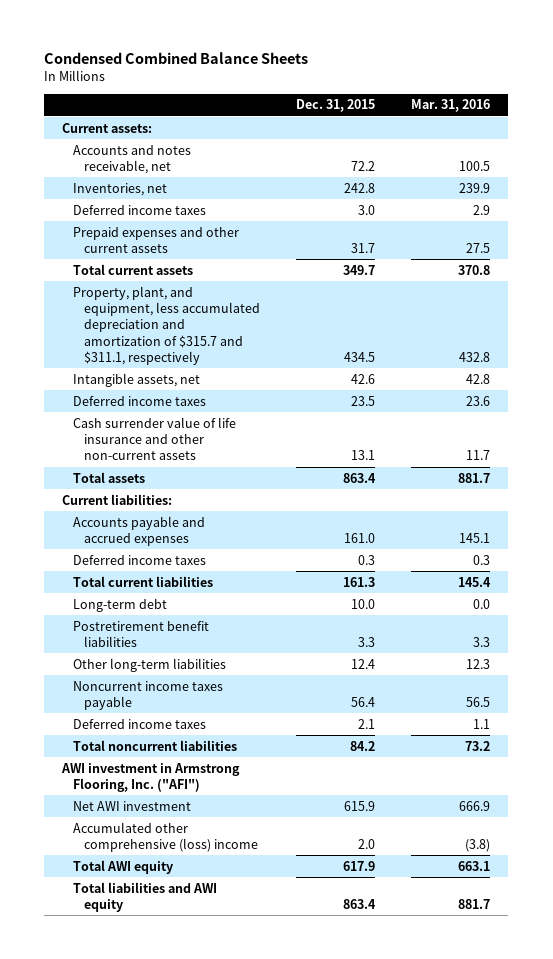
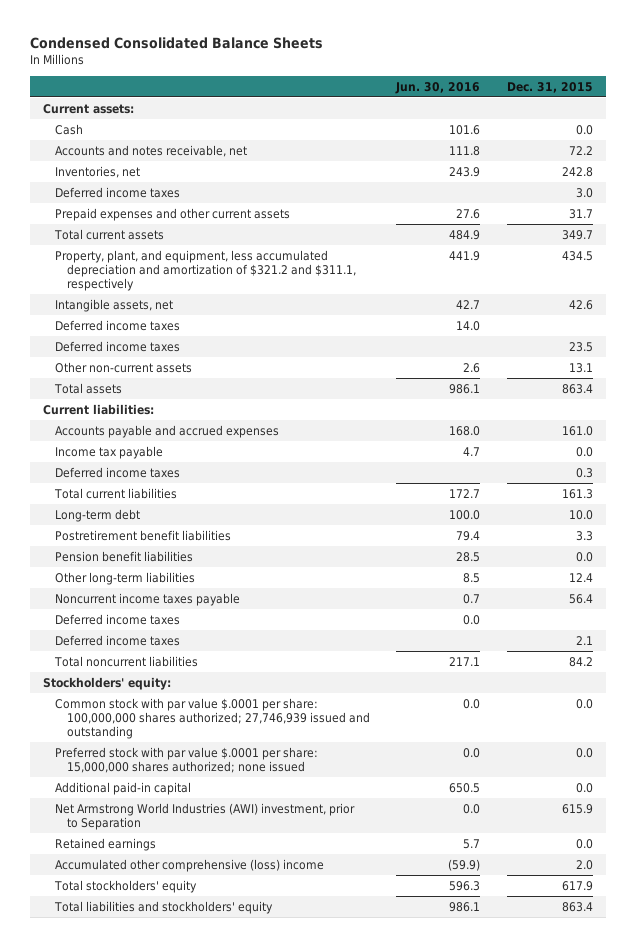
- Condensed Combined Balance Sheets
+ Condensed Consolidated Balance Sheets
- | Dec. 31, 2015 | Mar. 31, 2016
+ | Jun. 30, 2016 | Dec. 31, 2015
+ Cash | 101.6 | 0.0
- Property, plant, and equipment, less accumulated depreciation and amortization of $315.7 and $311.1, respectively | 434.5 | 432.8
+ Property, plant, and equipment, less accumulated depreciation and amortization of $321.2 and $311.1, respectively | 441.9 | 434.5
+ Deferred income taxes | 14.0 |
- Cash surrender value of life insurance and other non-current assets | 13.1 | 11.7
+ Other non-current assets | 2.6 | 13.1
+ Income tax payable | 4.7 | 0.0
+ Pension benefit liabilities | 28.5 | 0.0
+ Deferred income taxes | 0.0 |
- AWI investment in Armstrong Flooring, Inc. ("AFI")
- Net AWI investment | 615.9 | 666.9
+ Stockholders' equity:
+ Common stock with par value $.0001 per share: 100,000,000 shares authorized; 27,746,939 issued and outstanding | 0.0 | 0.0
+ Preferred stock with par value $.0001 per share: 15,000,000 shares authorized; none issued | 0.0 | 0.0
+ Additional paid-in capital | 650.5 | 0.0
+ Net Armstrong World Industries (AWI) investment, prior to Separation | 0.0 | 615.9
+ Retained earnings | 5.7 | 0.0
- Total AWI equity | 617.9 | 663.1
- Total liabilities and AWI equity | 863.4 | 881.7
+ Total stockholders' equity | 596.3 | 617.9
+ Total liabilities and stockholders' equity | 986.1 | 863.4

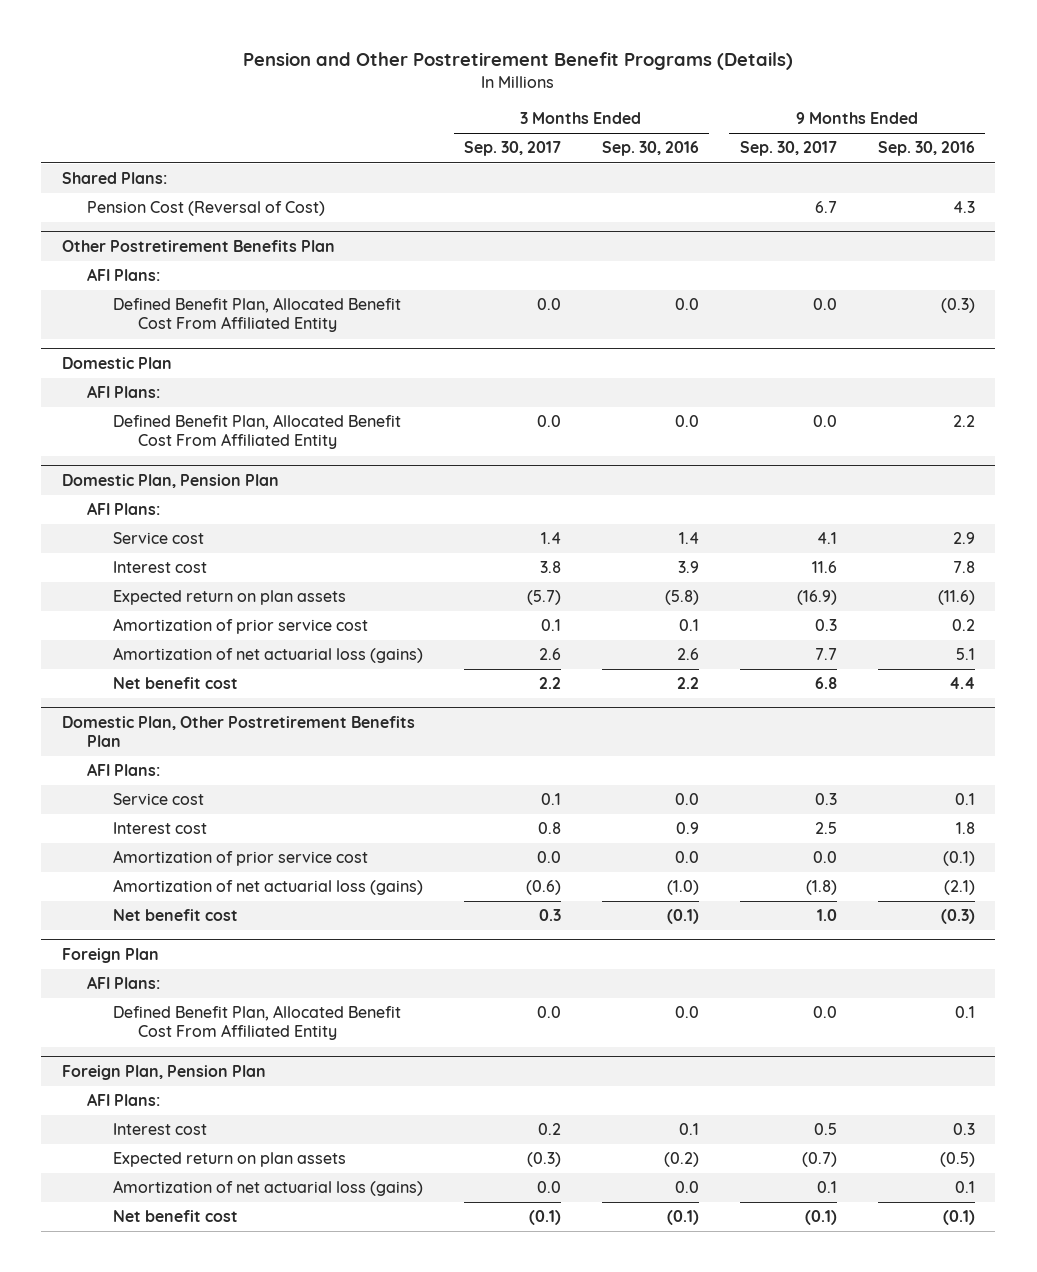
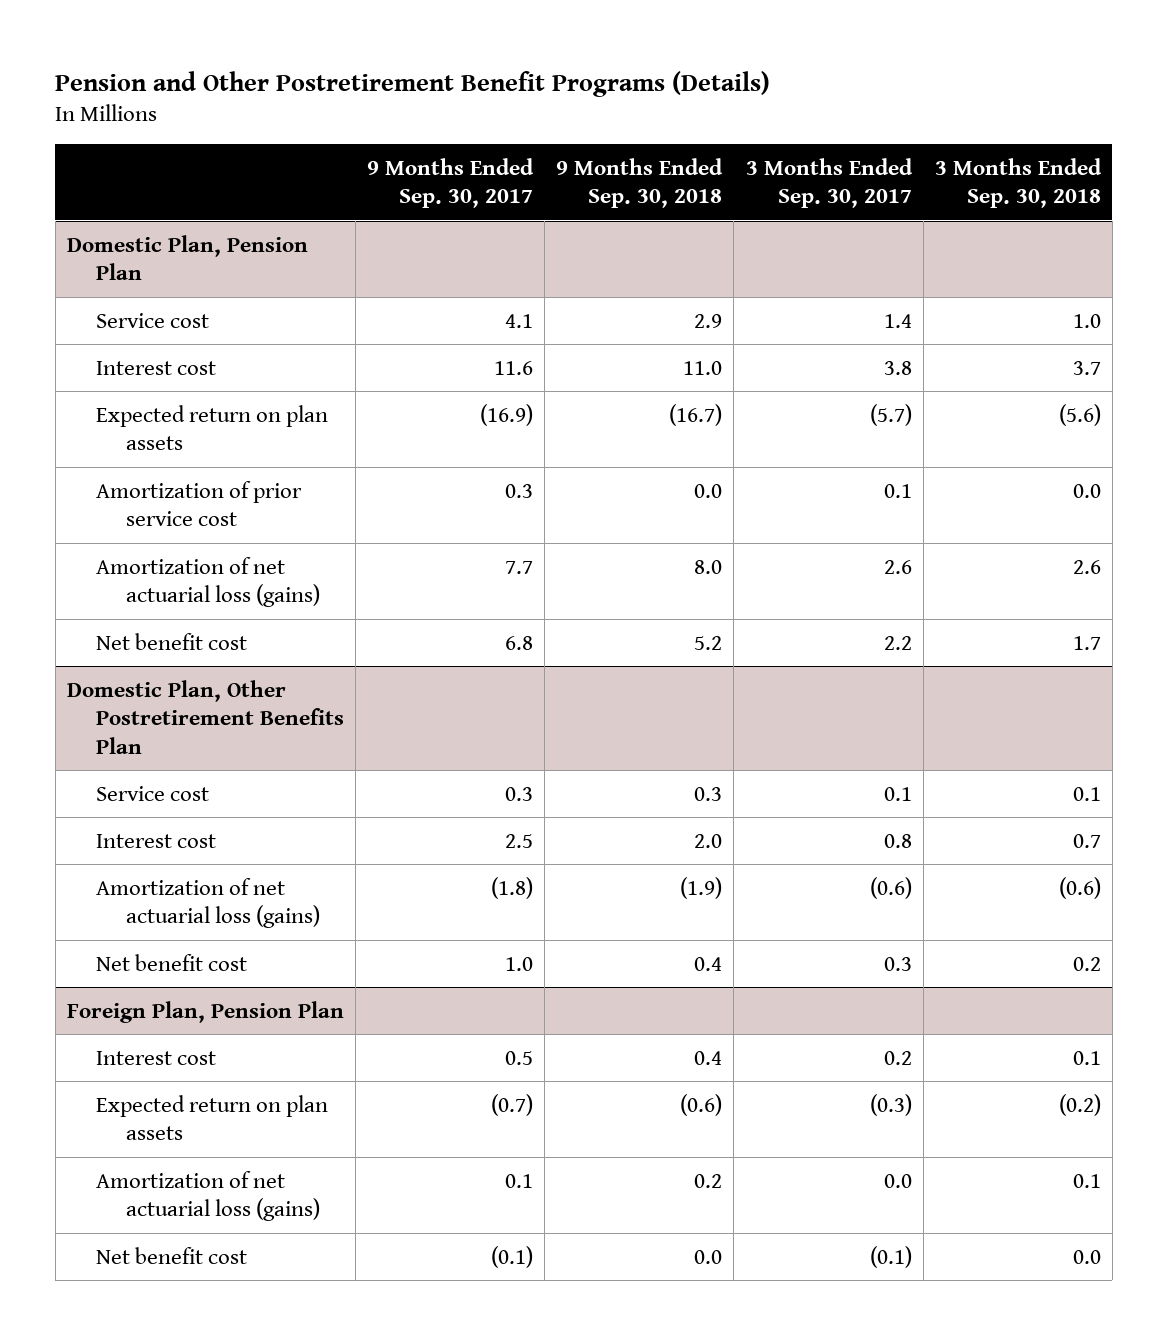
- | 3 Months Ended Sep. 30, 2017 | 3 Months Ended Sep. 30, 2016 | 9 Months Ended Sep. 30, 2017 | 9 Months Ended Sep. 30, 2016
+ | 9 Months Ended Sep. 30, 2017 | 9 Months Ended Sep. 30, 2018 | 3 Months Ended Sep. 30, 2017 | 3 Months Ended Sep. 30, 2018
- Shared Plans:
- Pension Cost (Reversal of Cost) | | | 6.7 | 4.3
- Other Postretirement Benefits Plan
- AFI Plans:
- Defined Benefit Plan, Allocated Benefit Cost From Affiliated Entity | 0.0 | 0.0 | 0.0 | (0.3)
- Domestic Plan
- AFI Plans:
- Defined Benefit Plan, Allocated Benefit Cost From Affiliated Entity | 0.0 | 0.0 | 0.0 | 2.2
@ Domestic Plan, Pension Plan
- AFI Plans:
@ Domestic Plan, Other Postretirement Benefits Plan
- AFI Plans:
- Amortization of prior service cost | 0.0 | 0.0 | 0.0 | (0.1)
- Foreign Plan
- AFI Plans:
- Defined Benefit Plan, Allocated Benefit Cost From Affiliated Entity | 0.0 | 0.0 | 0.0 | 0.1
@ Foreign Plan, Pension Plan
- AFI Plans:

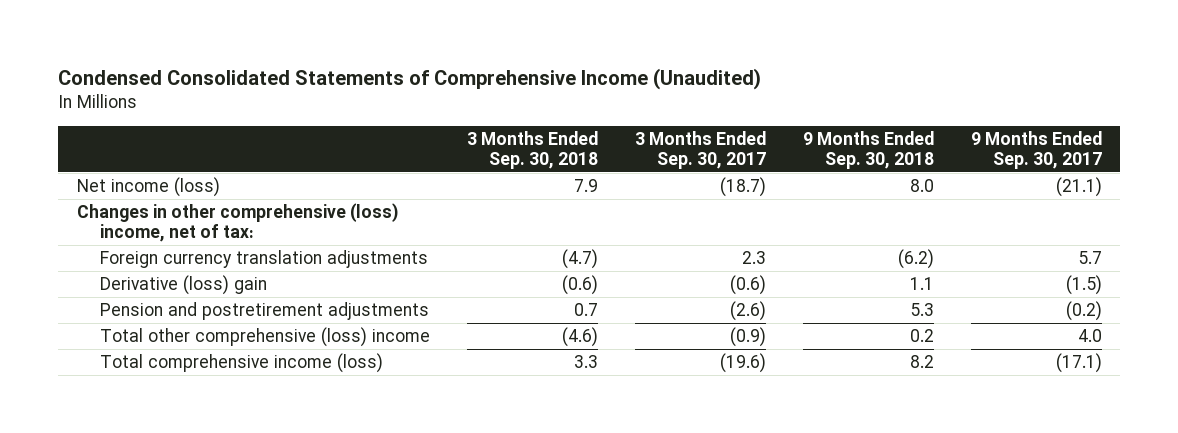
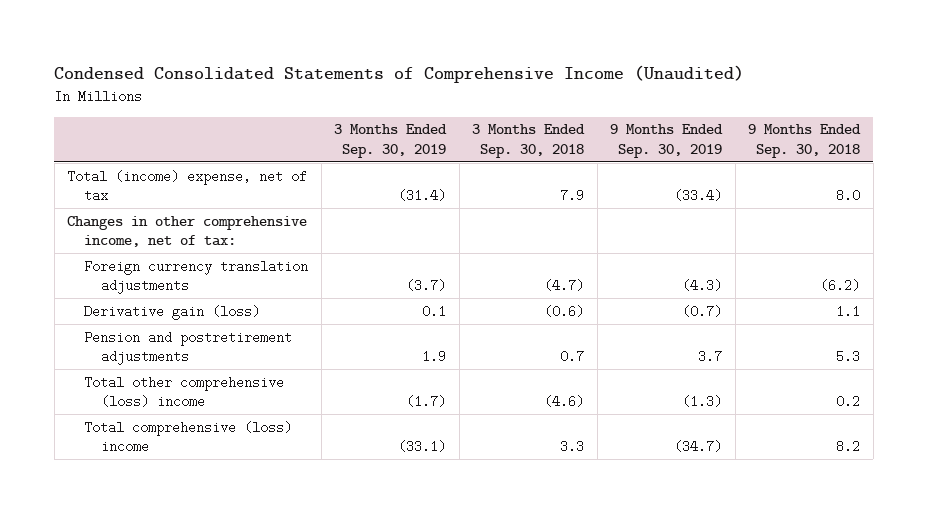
- | 3 Months Ended Sep. 30, 2018 | 3 Months Ended Sep. 30, 2017 | 9 Months Ended Sep. 30, 2018 | 9 Months Ended Sep. 30, 2017
+ | 3 Months Ended Sep. 30, 2019 | 3 Months Ended Sep. 30, 2018 | 9 Months Ended Sep. 30, 2019 | 9 Months Ended Sep. 30, 2018
- Net income (loss) | 7.9 | (18.7) | 8.0 | (21.1)
- Changes in other comprehensive (loss) income, net of tax:
+ Total (income) expense, net of tax | (31.4) | 7.9 | (33.4) | 8.0
+ Changes in other comprehensive income, net of tax:
- Derivative (loss) gain | (0.6) | (0.6) | 1.1 | (1.5)
+ Derivative gain (loss) | 0.1 | (0.6) | (0.7) | 1.1
- Total comprehensive income (loss) | 3.3 | (19.6) | 8.2 | (17.1)
+ Total comprehensive (loss) income | (33.1) | 3.3 | (34.7) | 8.2

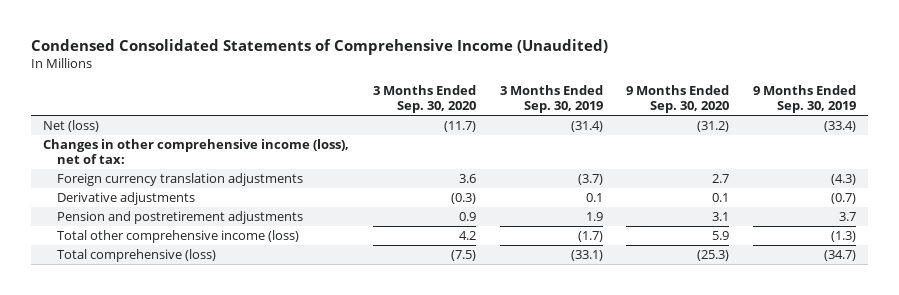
- | 3 Months Ended Sep. 30, 2019 | 3 Months Ended Sep. 30, 2018 | 9 Months Ended Sep. 30, 2019 | 9 Months Ended Sep. 30, 2018
+ | 3 Months Ended Sep. 30, 2020 | 3 Months Ended Sep. 30, 2019 | 9 Months Ended Sep. 30, 2020 | 9 Months Ended Sep. 30, 2019
- Total (income) expense, net of tax | (31.4) | 7.9 | (33.4) | 8.0
- Changes in other comprehensive income, net of tax:
+ Net (loss) | (11.7) | (31.4) | (31.2) | (33.4)
+ Changes in other comprehensive income (loss), net of tax:
- Derivative gain (loss) | 0.1 | (0.6) | (0.7) | 1.1
+ Derivative adjustments | (0.3) | 0.1 | 0.1 | (0.7)
- Total other comprehensive (loss) income | (1.7) | (4.6) | (1.3) | 0.2
- Total comprehensive (loss) income | (33.1) | 3.3 | (34.7) | 8.2
+ Total other comprehensive income (loss) | 4.2 | (1.7) | 5.9 | (1.3)
+ Total comprehensive (loss) | (7.5) | (33.1) | (25.3) | (34.7)

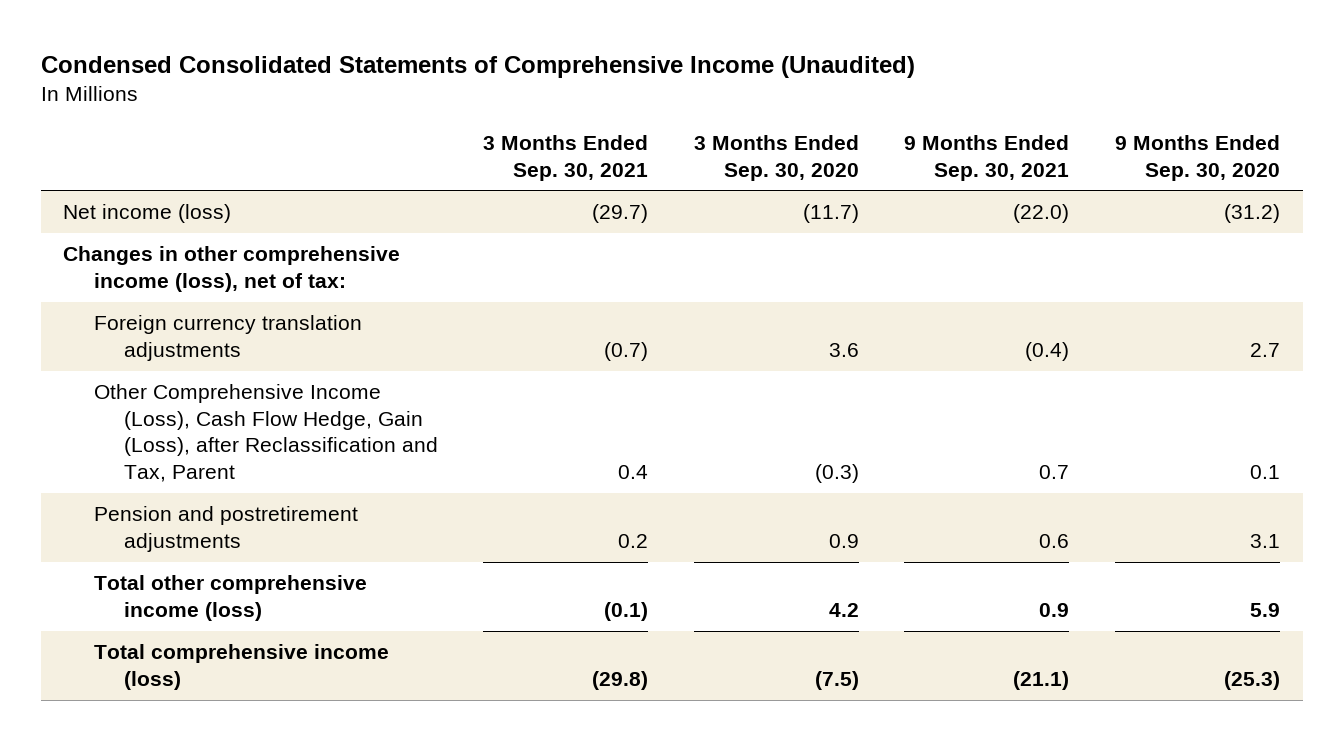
- | 3 Months Ended Sep. 30, 2020 | 3 Months Ended Sep. 30, 2019 | 9 Months Ended Sep. 30, 2020 | 9 Months Ended Sep. 30, 2019
+ | 3 Months Ended Sep. 30, 2021 | 3 Months Ended Sep. 30, 2020 | 9 Months Ended Sep. 30, 2021 | 9 Months Ended Sep. 30, 2020
- Net (loss) | (11.7) | (31.4) | (31.2) | (33.4)
+ Net income (loss) | (29.7) | (11.7) | (22.0) | (31.2)
- Derivative adjustments | (0.3) | 0.1 | 0.1 | (0.7)
+ Other Comprehensive Income (Loss), Cash Flow Hedge, Gain (Loss), after Reclassification and Tax, Parent | 0.4 | (0.3) | 0.7 | 0.1
- Total comprehensive (loss) | (7.5) | (33.1) | (25.3) | (34.7)
+ Total comprehensive income (loss) | (29.8) | (7.5) | (21.1) | (25.3)

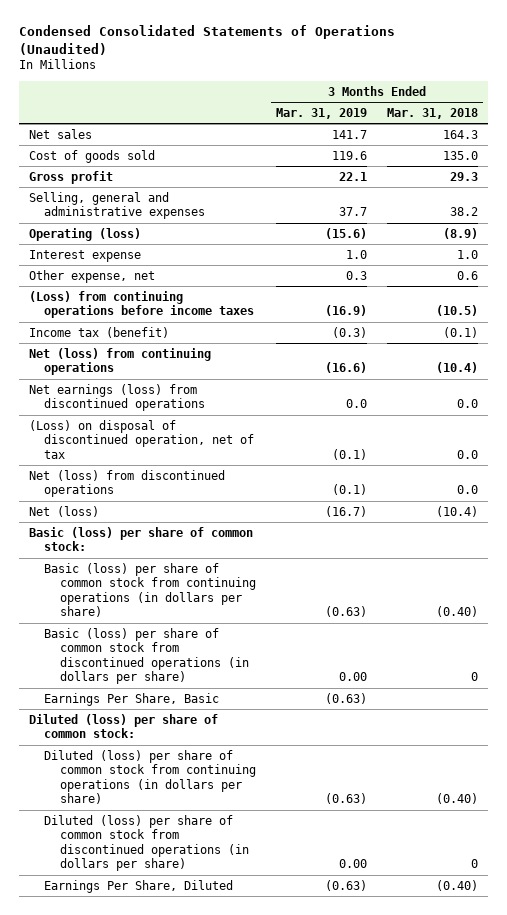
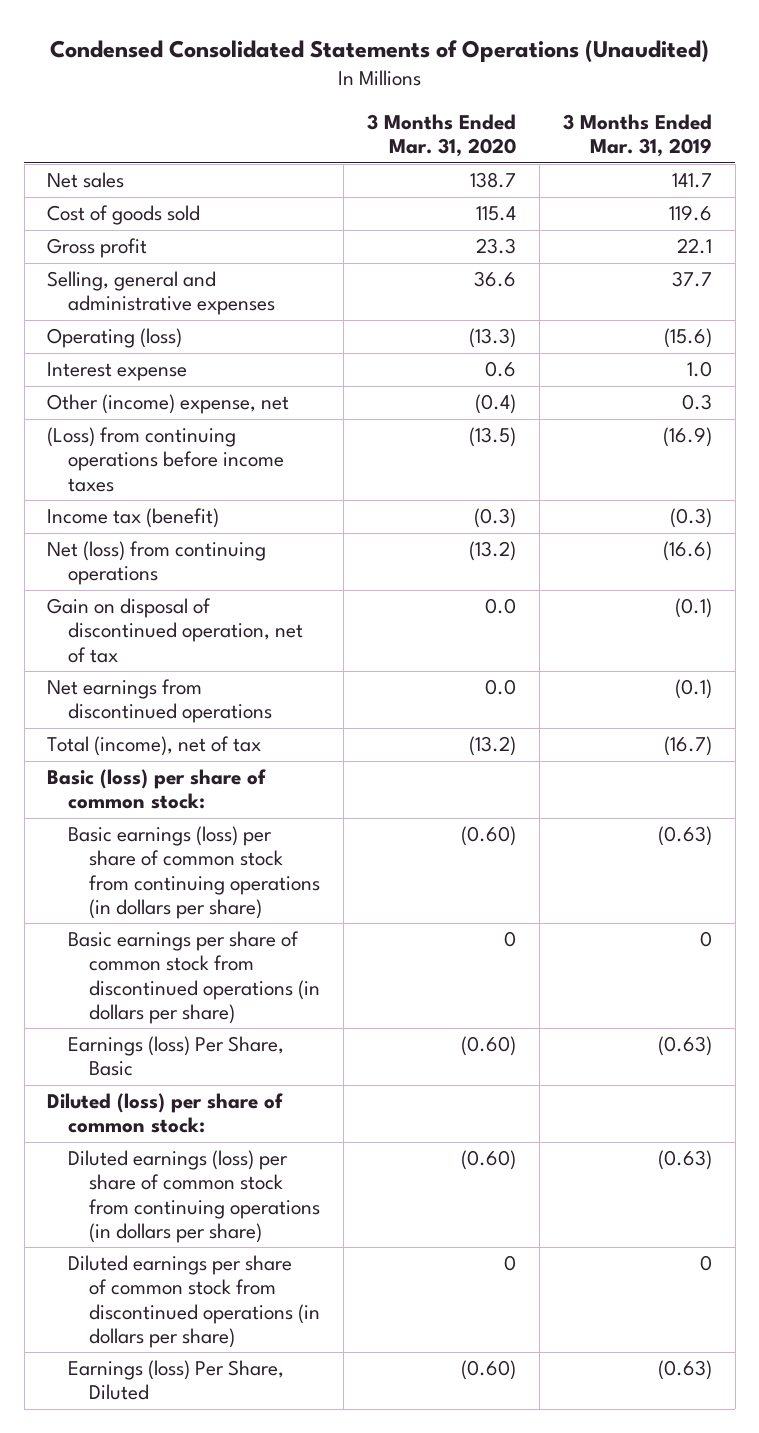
- | 3 Months Ended Mar. 31, 2019 | 3 Months Ended Mar. 31, 2018
+ | 3 Months Ended Mar. 31, 2020 | 3 Months Ended Mar. 31, 2019
- Other expense, net | 0.3 | 0.6
+ Other (income) expense, net | (0.4) | 0.3
- Net earnings (loss) from discontinued operations | 0.0 | 0.0
- (Loss) on disposal of discontinued operation, net of tax | (0.1) | 0.0
- Net (loss) from discontinued operations | (0.1) | 0.0
- Net (loss) | (16.7) | (10.4)
+ Gain on disposal of discontinued operation, net of tax | 0.0 | (0.1)
+ Net earnings from discontinued operations | 0.0 | (0.1)
+ Total (income), net of tax | (13.2) | (16.7)
- Basic (loss) per share of common stock from continuing operations (in dollars per share) | (0.63) | (0.40)
- Basic (loss) per share of common stock from discontinued operations (in dollars per share) | 0.00 | 0
- Earnings Per Share, Basic | (0.63) |
+ Basic earnings (loss) per share of common stock from continuing operations (in dollars per share) | (0.60) | (0.63)
+ Basic earnings per share of common stock from discontinued operations (in dollars per share) | 0 | 0
+ Earnings (loss) Per Share, Basic | (0.60) | (0.63)
- Diluted (loss) per share of common stock from continuing operations (in dollars per share) | (0.63) | (0.40)
- Diluted (loss) per share of common stock from discontinued operations (in dollars per share) | 0.00 | 0
- Earnings Per Share, Diluted | (0.63) | (0.40)
+ Diluted earnings (loss) per share of common stock from continuing operations (in dollars per share) | (0.60) | (0.63)
+ Diluted earnings per share of common stock from discontinued operations (in dollars per share) | 0 | 0
+ Earnings (loss) Per Share, Diluted | (0.60) | (0.63)

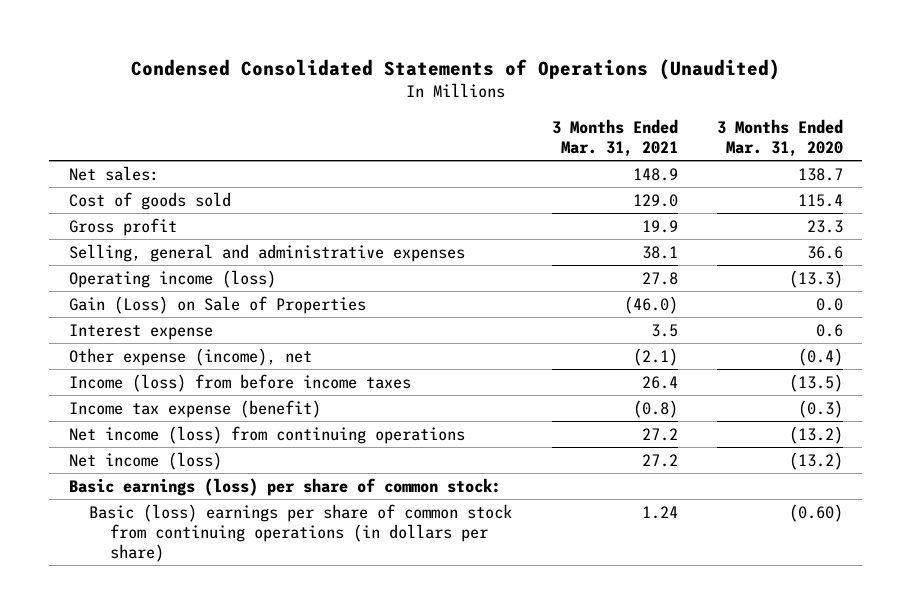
- | 3 Months Ended Mar. 31, 2020 | 3 Months Ended Mar. 31, 2019
+ | 3 Months Ended Mar. 31, 2021 | 3 Months Ended Mar. 31, 2020
- Net sales | 138.7 | 141.7
+ Net sales: | 148.9 | 138.7
- Operating (loss) | (13.3) | (15.6)
+ Operating income (loss) | 27.8 | (13.3)
+ Gain (Loss) on Sale of Properties | (46.0) | 0.0
- Other (income) expense, net | (0.4) | 0.3
- (Loss) from continuing operations before income taxes | (13.5) | (16.9)
- Income tax (benefit) | (0.3) | (0.3)
- Net (loss) from continuing operations | (13.2) | (16.6)
- Gain on disposal of discontinued operation, net of tax | 0.0 | (0.1)
- Net earnings from discontinued operations | 0.0 | (0.1)
- Total (income), net of tax | (13.2) | (16.7)
- Basic (loss) per share of common stock:
- Basic earnings (loss) per share of common stock from continuing operations (in dollars per share) | (0.60) | (0.63)
- Basic earnings per share of common stock from discontinued operations (in dollars per share) | 0 | 0
- Earnings (loss) Per Share, Basic | (0.60) | (0.63)
- Diluted (loss) per share of common stock:
- Diluted earnings (loss) per share of common stock from continuing operations (in dollars per share) | (0.60) | (0.63)
- Diluted earnings per share of common stock from discontinued operations (in dollars per share) | 0 | 0
- Earnings (loss) Per Share, Diluted | (0.60) | (0.63)
+ Other expense (income), net | (2.1) | (0.4)
+ Income (loss) from before income taxes | 26.4 | (13.5)
+ Income tax expense (benefit) | (0.8) | (0.3)
+ Net income (loss) from continuing operations | 27.2 | (13.2)
+ Net income (loss) | 27.2 | (13.2)
+ Basic earnings (loss) per share of common stock:
+ Basic (loss) earnings per share of common stock from continuing operations (in dollars per share) | 1.24 | (0.60)

